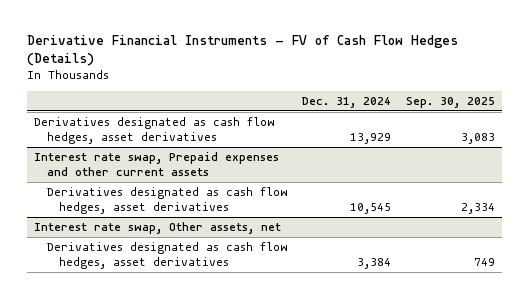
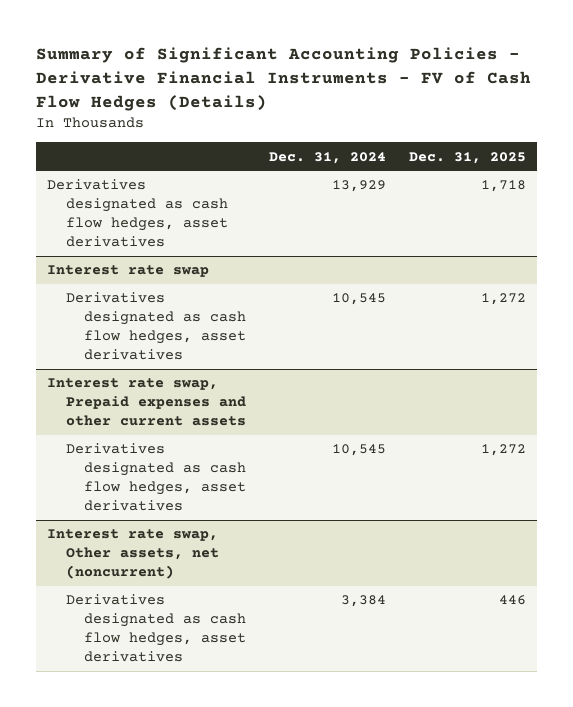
- Derivative Financial Instruments - FV of Cash Flow Hedges (Details)
+ Summary of Significant Accounting Policies - Derivative Financial Instruments - FV of Cash Flow Hedges (Details)
- | Dec. 31, 2024 | Sep. 30, 2025
+ | Dec. 31, 2024 | Dec. 31, 2025
+ Interest rate swap
+ Derivatives designated as cash flow hedges, asset derivatives | 10,545 | 1,272
- Interest rate swap, Other assets, net
+ Interest rate swap, Other assets, net (noncurrent)

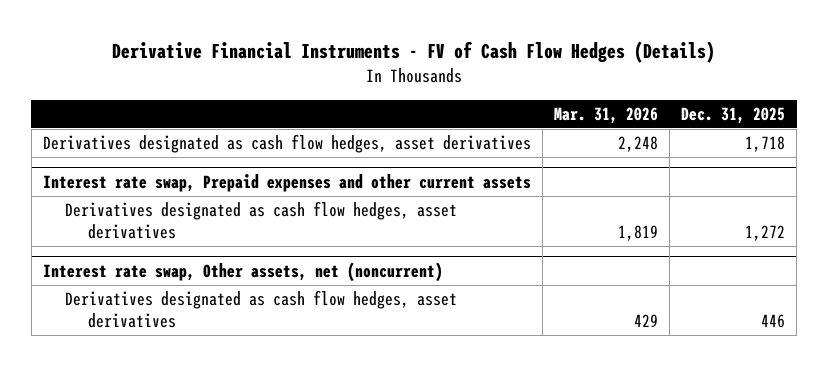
- Summary of Significant Accounting Policies - Derivative Financial Instruments - FV of Cash Flow Hedges (Details)
+ Derivative Financial Instruments - FV of Cash Flow Hedges (Details)
- | Dec. 31, 2024 | Dec. 31, 2025
+ | Mar. 31, 2026 | Dec. 31, 2025
- Interest rate swap
- Derivatives designated as cash flow hedges, asset derivatives | 10,545 | 1,272

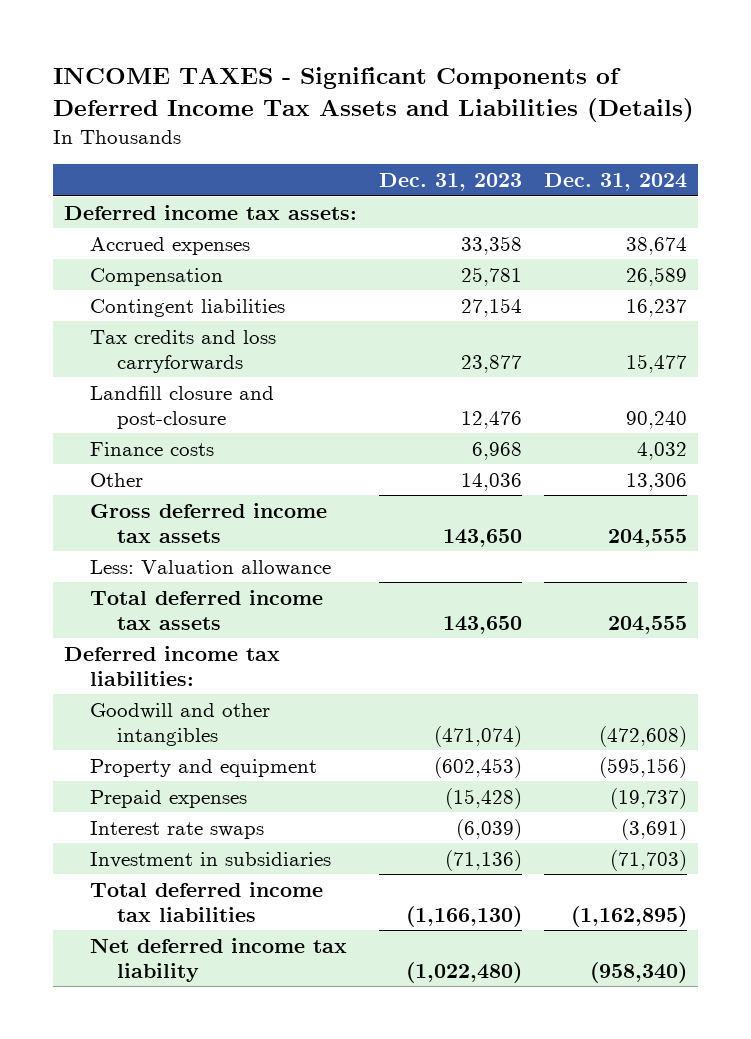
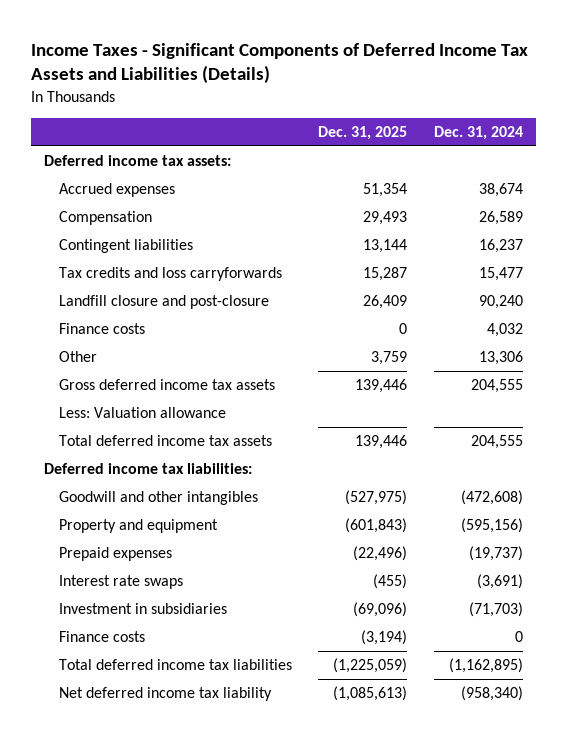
- INCOME TAXES - Significant Components of Deferred Income Tax Assets and Liabilities (Details)
+ Income Taxes - Significant Components of Deferred Income Tax Assets and Liabilities (Details)
- | Dec. 31, 2023 | Dec. 31, 2024
+ | Dec. 31, 2025 | Dec. 31, 2024
+ Finance costs | (3,194) | 0

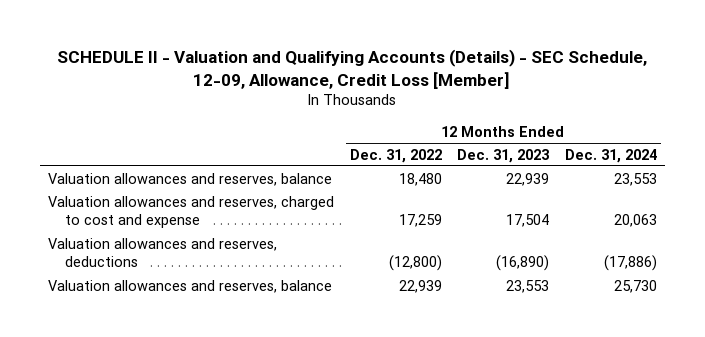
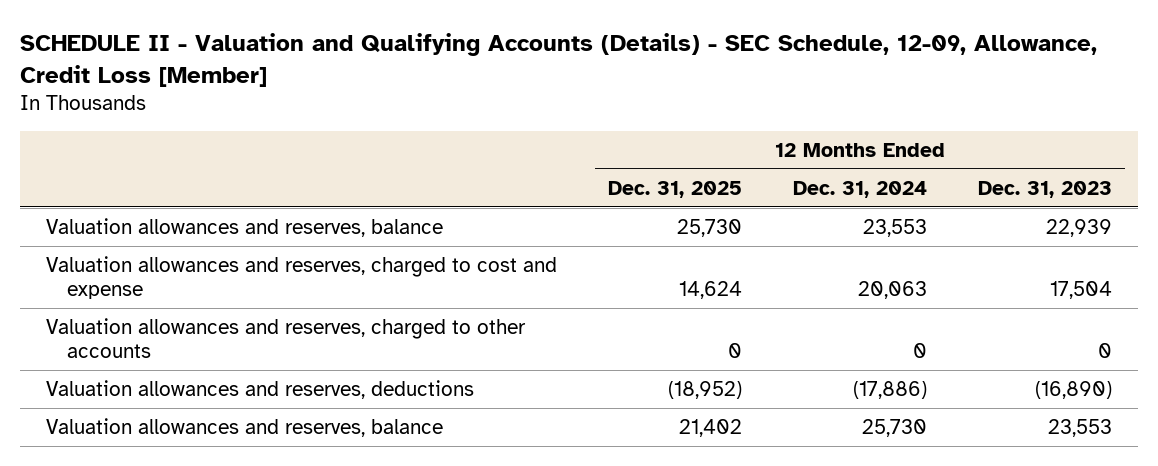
- | 12 Months Ended Dec. 31, 2022 | 12 Months Ended Dec. 31, 2023 | 12 Months Ended Dec. 31, 2024
+ | 12 Months Ended Dec. 31, 2025 | 12 Months Ended Dec. 31, 2024 | 12 Months Ended Dec. 31, 2023
+ Valuation allowances and reserves, charged to other accounts | 0 | 0 | 0

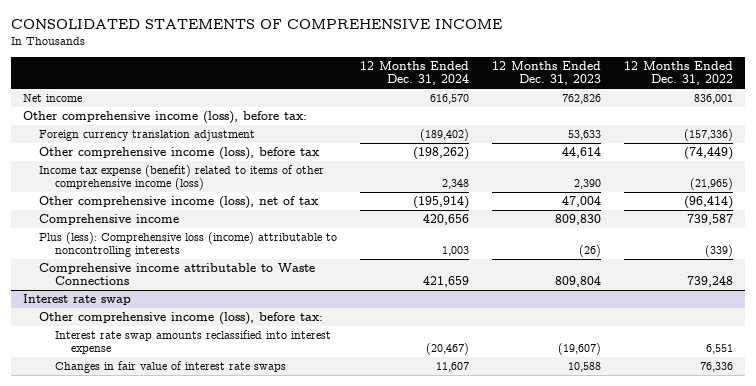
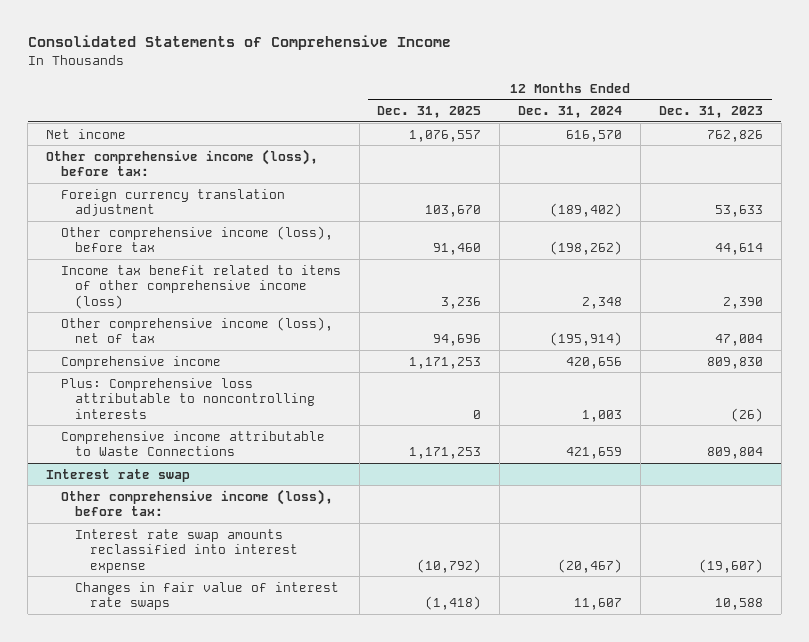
- CONSOLIDATED STATEMENTS OF COMPREHENSIVE INCOME
+ Consolidated Statements of Comprehensive Income
- | 12 Months Ended Dec. 31, 2024 | 12 Months Ended Dec. 31, 2023 | 12 Months Ended Dec. 31, 2022
+ | 12 Months Ended Dec. 31, 2025 | 12 Months Ended Dec. 31, 2024 | 12 Months Ended Dec. 31, 2023
- Income tax expense (benefit) related to items of other comprehensive income (loss) | 2,348 | 2,390 | (21,965)
+ Income tax benefit related to items of other comprehensive income (loss) | 3,236 | 2,348 | 2,390
- Plus (less): Comprehensive loss (income) attributable to noncontrolling interests | 1,003 | (26) | (339)
+ Plus: Comprehensive loss attributable to noncontrolling interests | 0 | 1,003 | (26)

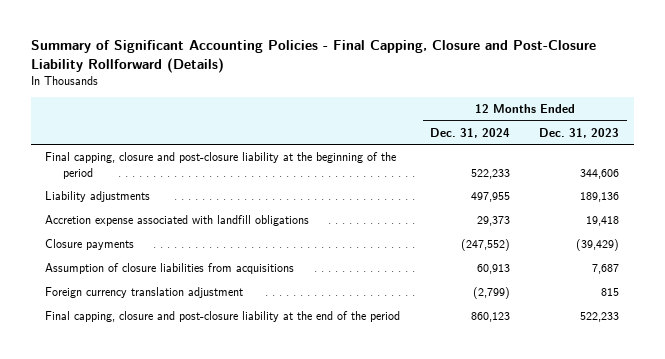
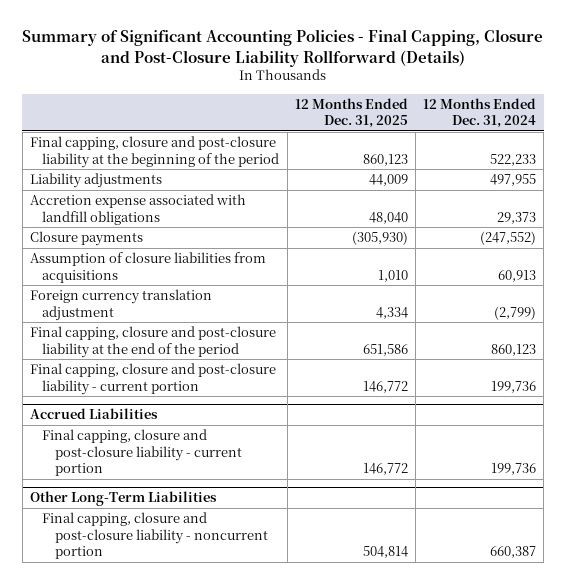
- | 12 Months Ended Dec. 31, 2024 | 12 Months Ended Dec. 31, 2023
+ | 12 Months Ended Dec. 31, 2025 | 12 Months Ended Dec. 31, 2024
+ Final capping, closure and post-closure liability - current portion | 146,772 | 199,736
+ Accrued Liabilities
+ Final capping, closure and post-closure liability - current portion | 146,772 | 199,736
+ Other Long-Term Liabilities
+ Final capping, closure and post-closure liability - noncurrent portion | 504,814 | 660,387

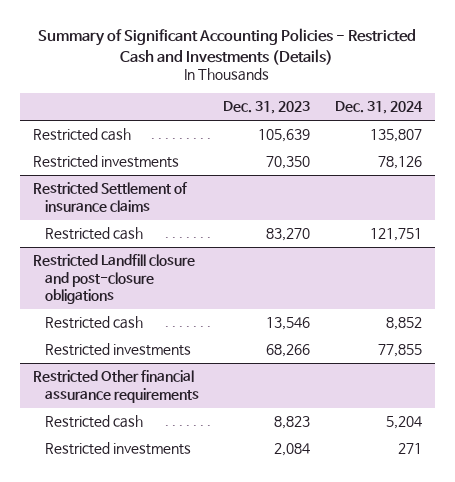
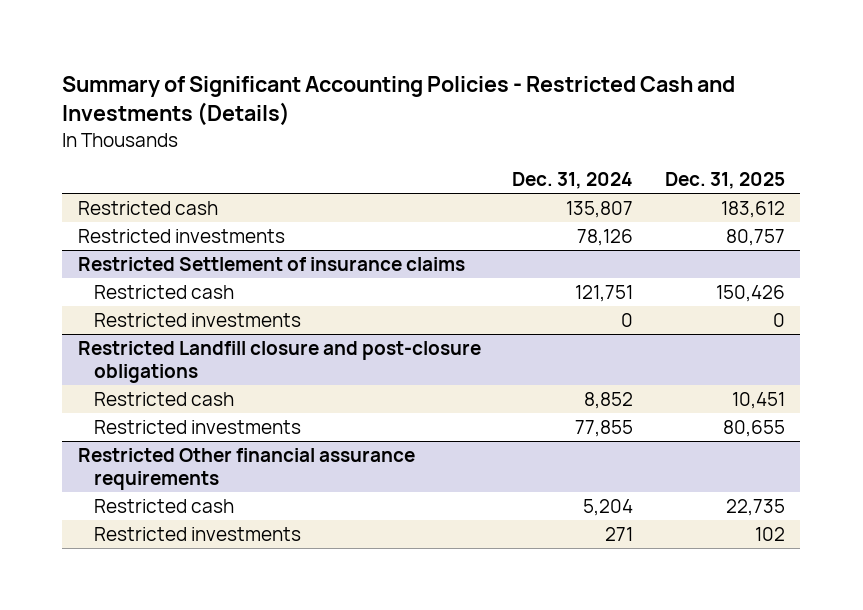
- | Dec. 31, 2023 | Dec. 31, 2024
+ | Dec. 31, 2024 | Dec. 31, 2025
@ Restricted Settlement of insurance claims
+ Restricted investments | 0 | 0

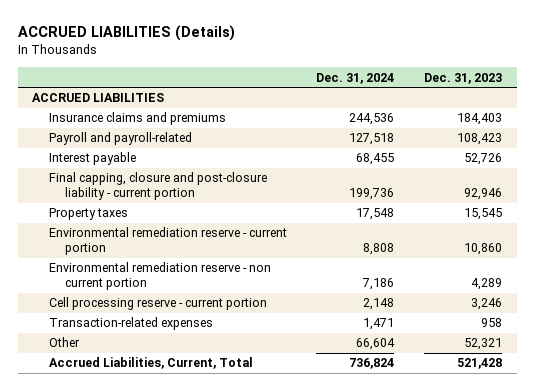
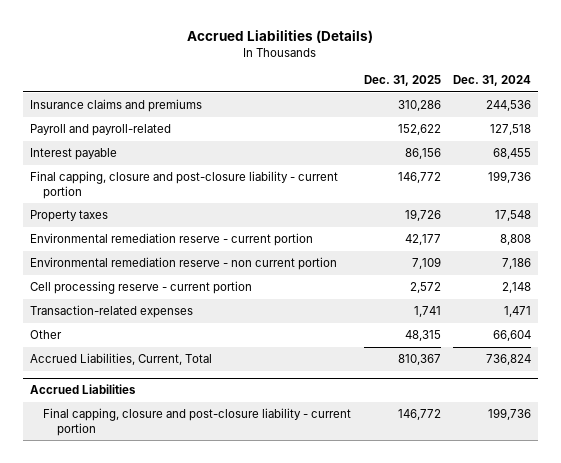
- ACCRUED LIABILITIES (Details)
+ Accrued Liabilities (Details)
- | Dec. 31, 2024 | Dec. 31, 2023
+ | Dec. 31, 2025 | Dec. 31, 2024
- ACCRUED LIABILITIES
+ Accrued Liabilities
+ Final capping, closure and post-closure liability - current portion | 146,772 | 199,736

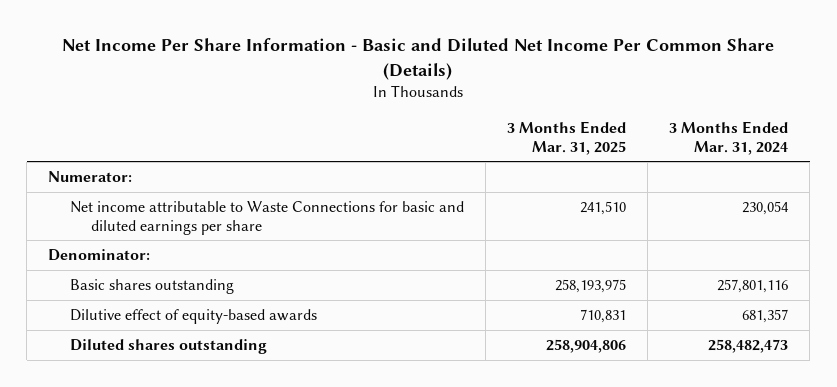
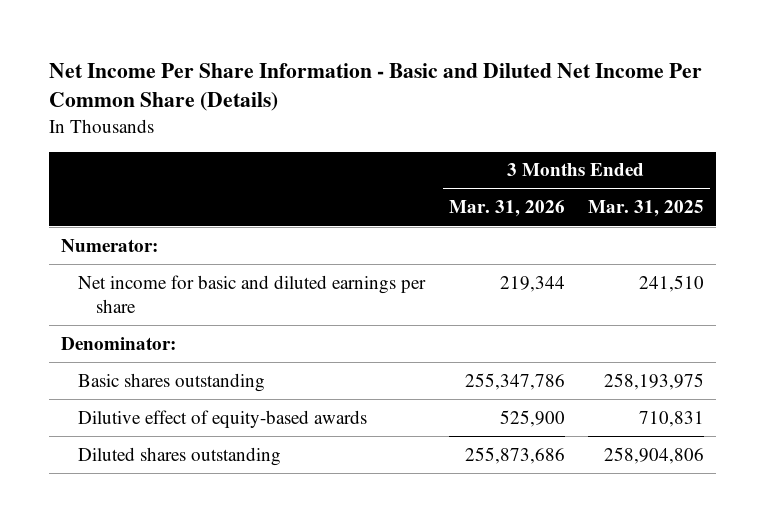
- | 3 Months Ended Mar. 31, 2025 | 3 Months Ended Mar. 31, 2024
+ | 3 Months Ended Mar. 31, 2026 | 3 Months Ended Mar. 31, 2025
- Net income attributable to Waste Connections for basic and diluted earnings per share | 241,510 | 230,054
+ Net income for basic and diluted earnings per share | 219,344 | 241,510

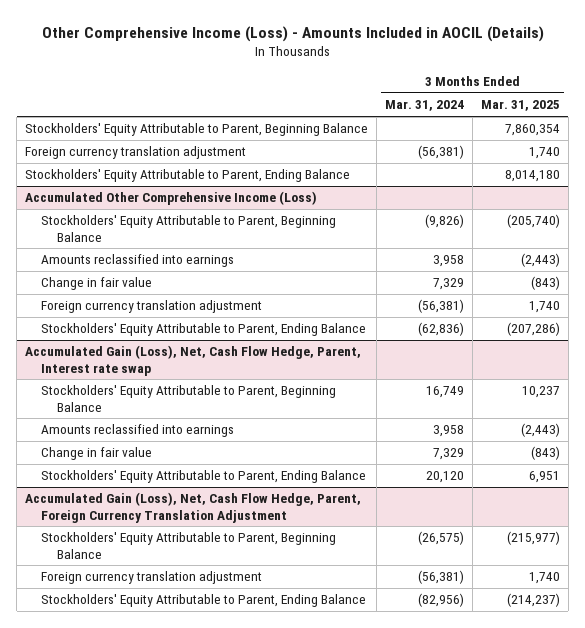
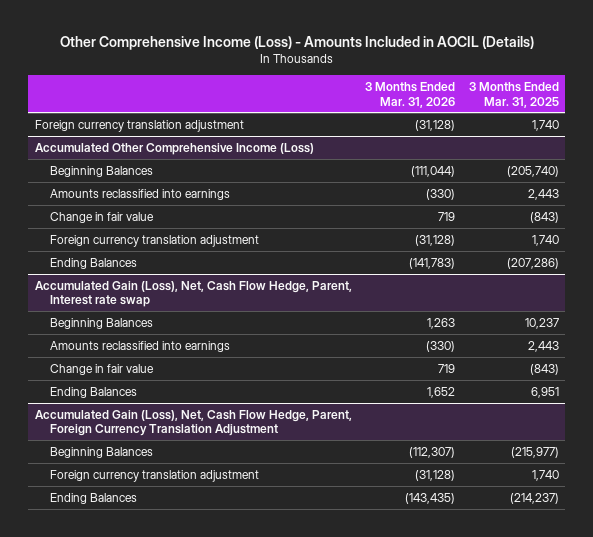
- | 3 Months Ended Mar. 31, 2024 | 3 Months Ended Mar. 31, 2025
+ | 3 Months Ended Mar. 31, 2026 | 3 Months Ended Mar. 31, 2025
- Stockholders' Equity Attributable to Parent, Beginning Balance | | 7,860,354
- Stockholders' Equity Attributable to Parent, Ending Balance | | 8,014,180
@ Accumulated Other Comprehensive Income (Loss)
- Stockholders' Equity Attributable to Parent, Beginning Balance | (9,826) | (205,740)
- Amounts reclassified into earnings | 3,958 | (2,443)
+ Beginning Balances | (111,044) | (205,740)
+ Amounts reclassified into earnings | (330) | 2,443
- Stockholders' Equity Attributable to Parent, Ending Balance | (62,836) | (207,286)
+ Ending Balances | (141,783) | (207,286)
@ Accumulated Gain (Loss), Net, Cash Flow Hedge, Parent, Interest rate swap
- Stockholders' Equity Attributable to Parent, Beginning Balance | 16,749 | 10,237
- Amounts reclassified into earnings | 3,958 | (2,443)
+ Beginning Balances | 1,263 | 10,237
+ Amounts reclassified into earnings | (330) | 2,443
- Stockholders' Equity Attributable to Parent, Ending Balance | 20,120 | 6,951
+ Ending Balances | 1,652 | 6,951
@ Accumulated Gain (Loss), Net, Cash Flow Hedge, Parent, Foreign Currency Translation Adjustment
- Stockholders' Equity Attributable to Parent, Beginning Balance | (26,575) | (215,977)
+ Beginning Balances | (112,307) | (215,977)
- Stockholders' Equity Attributable to Parent, Ending Balance | (82,956) | (214,237)
+ Ending Balances | (143,435) | (214,237)

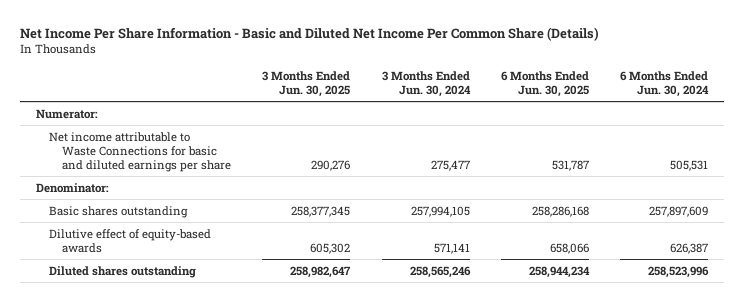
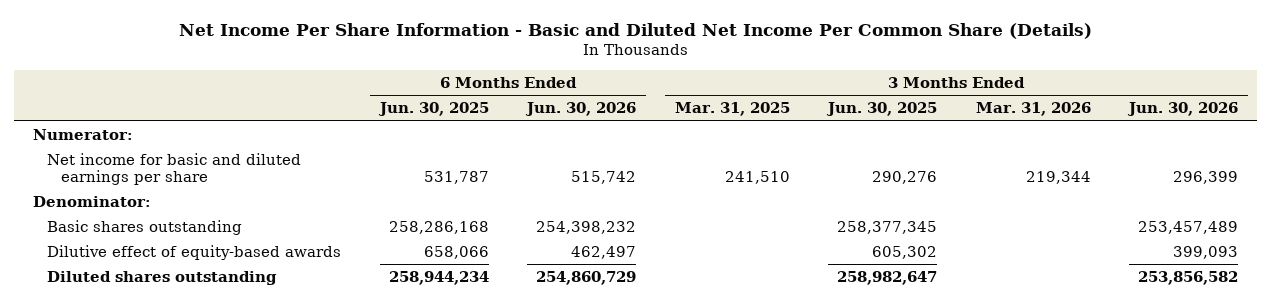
- | 3 Months Ended Jun. 30, 2025 | 3 Months Ended Jun. 30, 2024 | 6 Months Ended Jun. 30, 2025 | 6 Months Ended Jun. 30, 2024
+ | 6 Months Ended Jun. 30, 2025 | 6 Months Ended Jun. 30, 2026 | 3 Months Ended Mar. 31, 2025 | 3 Months Ended Jun. 30, 2025 | 3 Months Ended Mar. 31, 2026 | 3 Months Ended Jun. 30, 2026
- Net income attributable to Waste Connections for basic and diluted earnings per share | 290,276 | 275,477 | 531,787 | 505,531
+ Net income for basic and diluted earnings per share | 531,787 | 515,742 | 241,510 | 290,276 | 219,344 | 296,399

